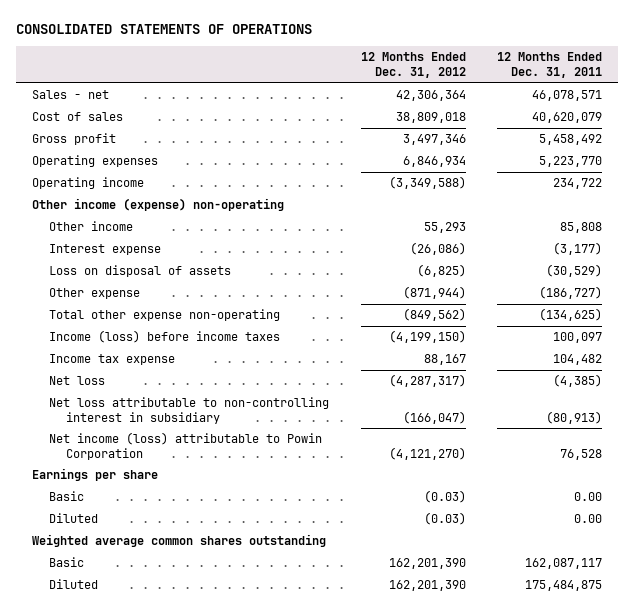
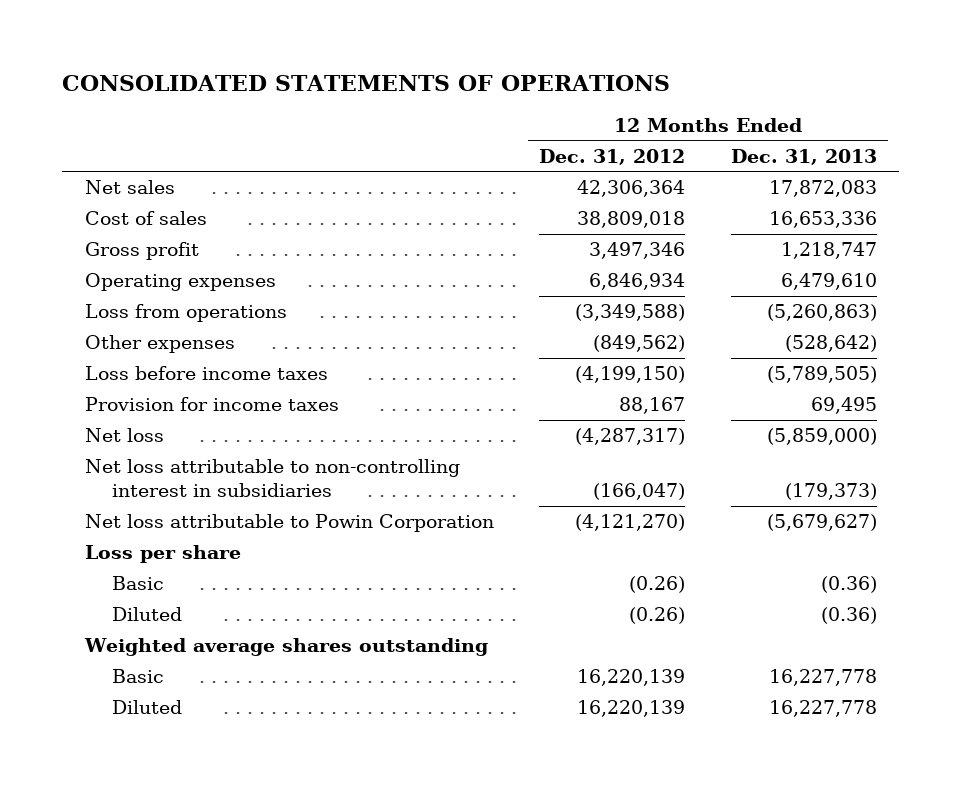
- | 12 Months Ended Dec. 31, 2012 | 12 Months Ended Dec. 31, 2011
+ | 12 Months Ended Dec. 31, 2012 | 12 Months Ended Dec. 31, 2013
- Sales - net | 42,306,364 | 46,078,571
+ Net sales | 42,306,364 | 17,872,083
- Operating income | (3,349,588) | 234,722
- Other income (expense) non-operating
- Other income | 55,293 | 85,808
- Interest expense | (26,086) | (3,177)
- Loss on disposal of assets | (6,825) | (30,529)
- Other expense | (871,944) | (186,727)
- Total other expense non-operating | (849,562) | (134,625)
- Income (loss) before income taxes | (4,199,150) | 100,097
- Income tax expense | 88,167 | 104,482
+ Loss from operations | (3,349,588) | (5,260,863)
+ Other expenses | (849,562) | (528,642)
+ Loss before income taxes | (4,199,150) | (5,789,505)
+ Provision for income taxes | 88,167 | 69,495
- Net loss attributable to non-controlling interest in subsidiary | (166,047) | (80,913)
- Net income (loss) attributable to Powin Corporation | (4,121,270) | 76,528
- Earnings per share
- Basic | (0.03) | 0.00
- Diluted | (0.03) | 0.00
- Weighted average common shares outstanding
- Basic | 162,201,390 | 162,087,117
- Diluted | 162,201,390 | 175,484,875
+ Net loss attributable to non-controlling interest in subsidiaries | (166,047) | (179,373)
+ Net loss attributable to Powin Corporation | (4,121,270) | (5,679,627)
+ Loss per share
+ Basic | (0.26) | (0.36)
+ Diluted | (0.26) | (0.36)
+ Weighted average shares outstanding
+ Basic | 16,220,139 | 16,227,778
+ Diluted | 16,220,139 | 16,227,778

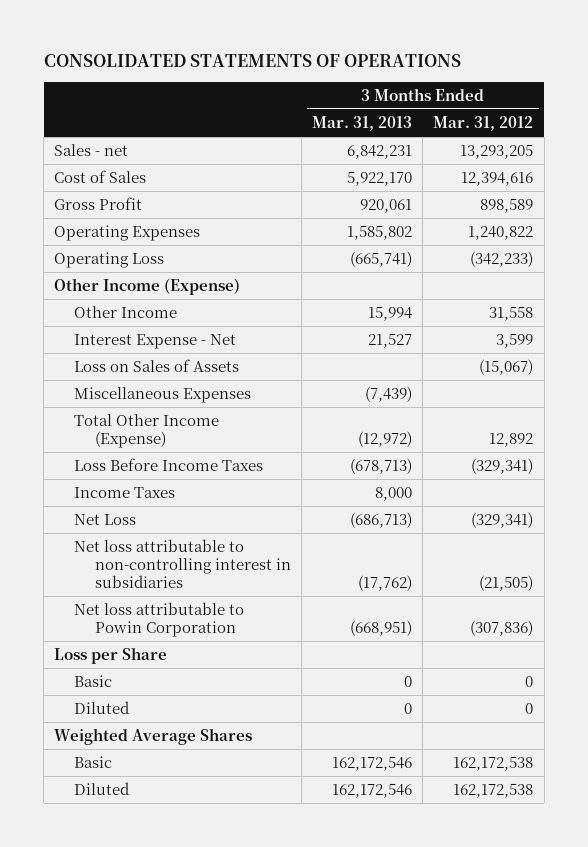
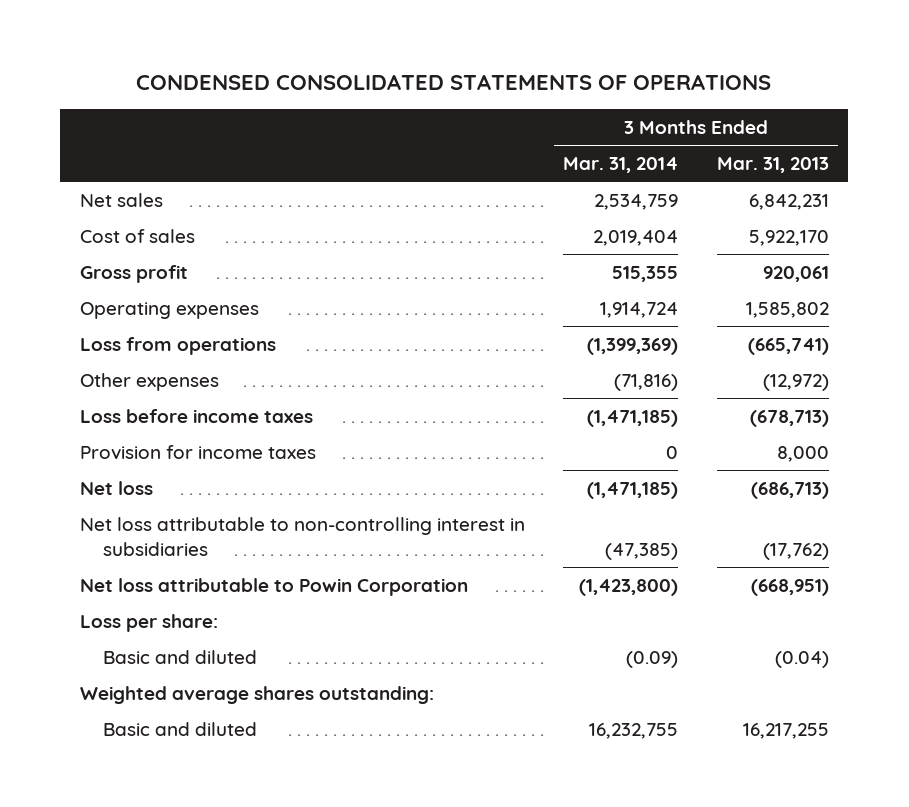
- CONSOLIDATED STATEMENTS OF OPERATIONS
+ CONDENSED CONSOLIDATED STATEMENTS OF OPERATIONS
- | 3 Months Ended Mar. 31, 2013 | 3 Months Ended Mar. 31, 2012
+ | 3 Months Ended Mar. 31, 2014 | 3 Months Ended Mar. 31, 2013
- Sales - net | 6,842,231 | 13,293,205
- Cost of Sales | 5,922,170 | 12,394,616
- Gross Profit | 920,061 | 898,589
- Operating Expenses | 1,585,802 | 1,240,822
- Operating Loss | (665,741) | (342,233)
- Other Income (Expense)
- Other Income | 15,994 | 31,558
- Interest Expense - Net | 21,527 | 3,599
- Loss on Sales of Assets | | (15,067)
- Miscellaneous Expenses | (7,439) |
- Total Other Income (Expense) | (12,972) | 12,892
- Loss Before Income Taxes | (678,713) | (329,341)
- Income Taxes | 8,000 |
- Net Loss | (686,713) | (329,341)
+ Net sales | 2,534,759 | 6,842,231
+ Cost of sales | 2,019,404 | 5,922,170
+ Gross profit | 515,355 | 920,061
+ Operating expenses | 1,914,724 | 1,585,802
+ Loss from operations | (1,399,369) | (665,741)
+ Other expenses | (71,816) | (12,972)
+ Loss before income taxes | (1,471,185) | (678,713)
+ Provision for income taxes | 0 | 8,000
+ Net loss | (1,471,185) | (686,713)
- Loss per Share
- Basic | 0 | 0
- Diluted | 0 | 0
- Weighted Average Shares
- Basic | 162,172,546 | 162,172,538
- Diluted | 162,172,546 | 162,172,538
+ Loss per share:
+ Basic and diluted | (0.09) | (0.04)
+ Weighted average shares outstanding:
+ Basic and diluted | 16,232,755 | 16,217,255

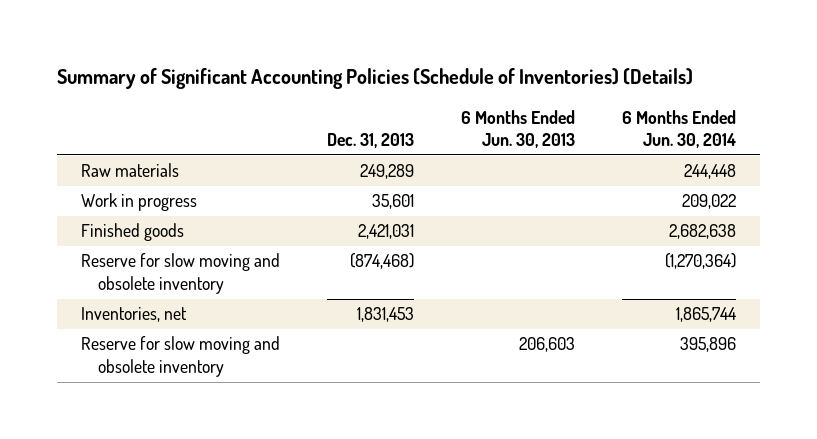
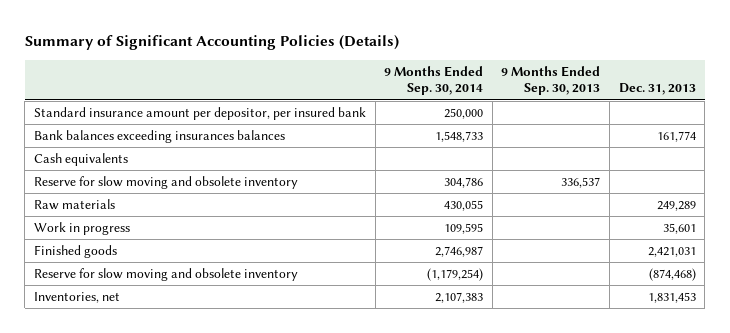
- Summary of Significant Accounting Policies (Schedule of Inventories) (Details)
+ Summary of Significant Accounting Policies (Details)
- | Dec. 31, 2013 | 6 Months Ended Jun. 30, 2013 | 6 Months Ended Jun. 30, 2014
+ | 9 Months Ended Sep. 30, 2014 | 9 Months Ended Sep. 30, 2013 | Dec. 31, 2013
+ Standard insurance amount per depositor, per insured bank | 250,000 | |
+ Bank balances exceeding insurances balances | 1,548,733 | | 161,774
+ Cash equivalents
moved up: Reserve for slow moving and obsolete inventory | 304,786 | 336,537 |

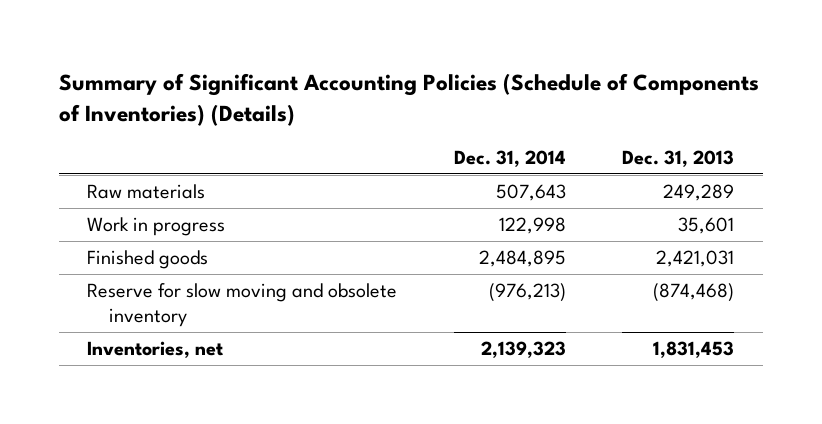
- Summary of Significant Accounting Policies (Details)
+ Summary of Significant Accounting Policies (Schedule of Components of Inventories) (Details)
- | 9 Months Ended Sep. 30, 2014 | 9 Months Ended Sep. 30, 2013 | Dec. 31, 2013
+ | Dec. 31, 2014 | Dec. 31, 2013
- Standard insurance amount per depositor, per insured bank | 250,000 | |
- Bank balances exceeding insurances balances | 1,548,733 | | 161,774
- Cash equivalents
- Reserve for slow moving and obsolete inventory | 304,786 | 336,537 |

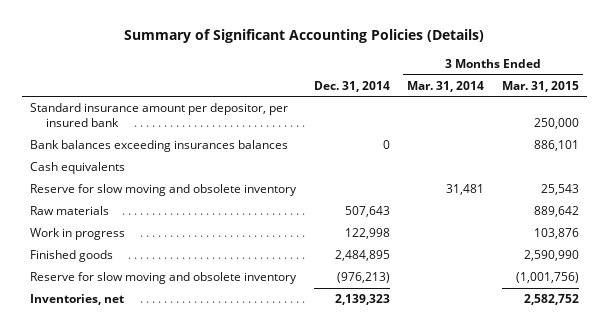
- Summary of Significant Accounting Policies (Schedule of Components of Inventories) (Details)
+ Summary of Significant Accounting Policies (Details)
- | Dec. 31, 2014 | Dec. 31, 2013
+ | Dec. 31, 2014 | 3 Months Ended Mar. 31, 2014 | 3 Months Ended Mar. 31, 2015
+ Standard insurance amount per depositor, per insured bank | | | 250,000
+ Bank balances exceeding insurances balances | 0 | | 886,101
+ Cash equivalents
+ Reserve for slow moving and obsolete inventory | | 31,481 | 25,543

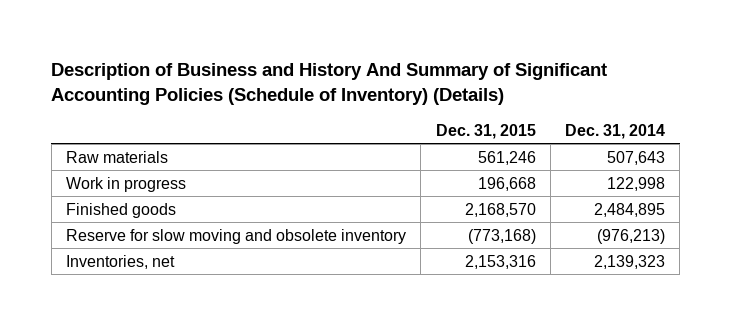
- Summary of Significant Accounting Policies (Details)
+ Description of Business and History And Summary of Significant Accounting Policies (Schedule of Inventory) (Details)
- | Dec. 31, 2014 | 3 Months Ended Mar. 31, 2014 | 3 Months Ended Mar. 31, 2015
+ | Dec. 31, 2015 | Dec. 31, 2014
- Standard insurance amount per depositor, per insured bank | | | 250,000
- Bank balances exceeding insurances balances | 0 | | 886,101
- Cash equivalents
- Reserve for slow moving and obsolete inventory | | 31,481 | 25,543

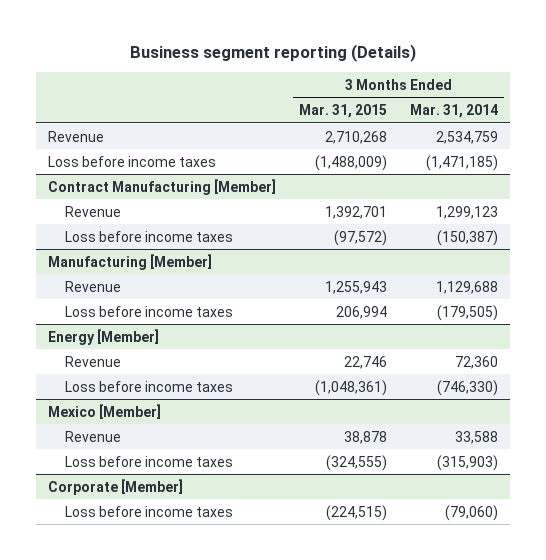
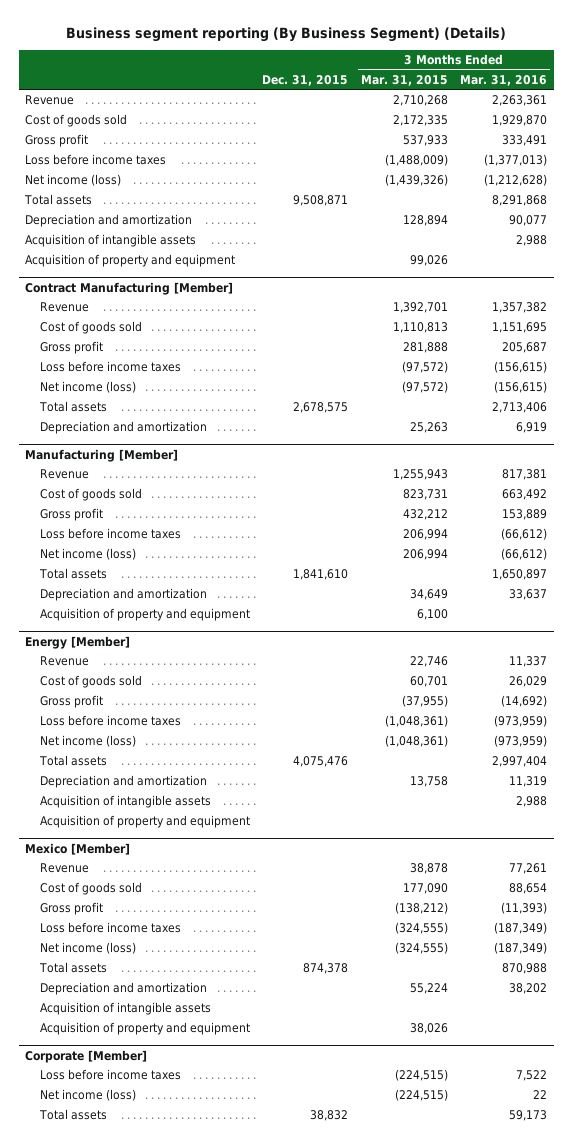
- Business segment reporting (Details)
+ Business segment reporting (By Business Segment) (Details)
- | 3 Months Ended Mar. 31, 2015 | 3 Months Ended Mar. 31, 2014
+ | Dec. 31, 2015 | 3 Months Ended Mar. 31, 2015 | 3 Months Ended Mar. 31, 2016
+ Cost of goods sold | | 2,172,335 | 1,929,870
+ Gross profit | | 537,933 | 333,491
+ Net income (loss) | | (1,439,326) | (1,212,628)
+ Total assets | 9,508,871 | | 8,291,868
+ Depreciation and amortization | | 128,894 | 90,077
+ Acquisition of intangible assets | | | 2,988
+ Acquisition of property and equipment | | 99,026 |
@ Contract Manufacturing [Member]
+ Cost of goods sold | | 1,110,813 | 1,151,695
+ Gross profit | | 281,888 | 205,687
+ Net income (loss) | | (97,572) | (156,615)
+ Total assets | 2,678,575 | | 2,713,406
+ Depreciation and amortization | | 25,263 | 6,919
@ Manufacturing [Member]
+ Cost of goods sold | | 823,731 | 663,492
+ Gross profit | | 432,212 | 153,889
+ Net income (loss) | | 206,994 | (66,612)
+ Total assets | 1,841,610 | | 1,650,897
+ Depreciation and amortization | | 34,649 | 33,637
+ Acquisition of property and equipment | | 6,100 |
@ Energy [Member]
+ Cost of goods sold | | 60,701 | 26,029
+ Gross profit | | (37,955) | (14,692)
+ Net income (loss) | | (1,048,361) | (973,959)
+ Total assets | 4,075,476 | | 2,997,404
+ Depreciation and amortization | | 13,758 | 11,319
+ Acquisition of intangible assets | | | 2,988
+ Acquisition of property and equipment
@ Mexico [Member]
+ Cost of goods sold | | 177,090 | 88,654
+ Gross profit | | (138,212) | (11,393)
+ Net income (loss) | | (324,555) | (187,349)
+ Total assets | 874,378 | | 870,988
+ Depreciation and amortization | | 55,224 | 38,202
+ Acquisition of intangible assets
+ Acquisition of property and equipment | | 38,026 |
@ Corporate [Member]
+ Net income (loss) | | (224,515) | 22
+ Total assets | 38,832 | | 59,173

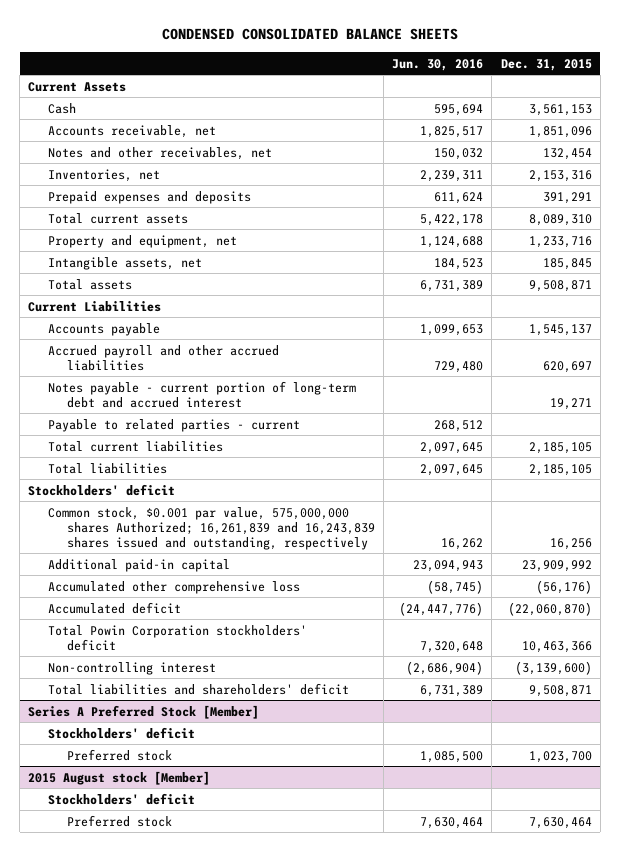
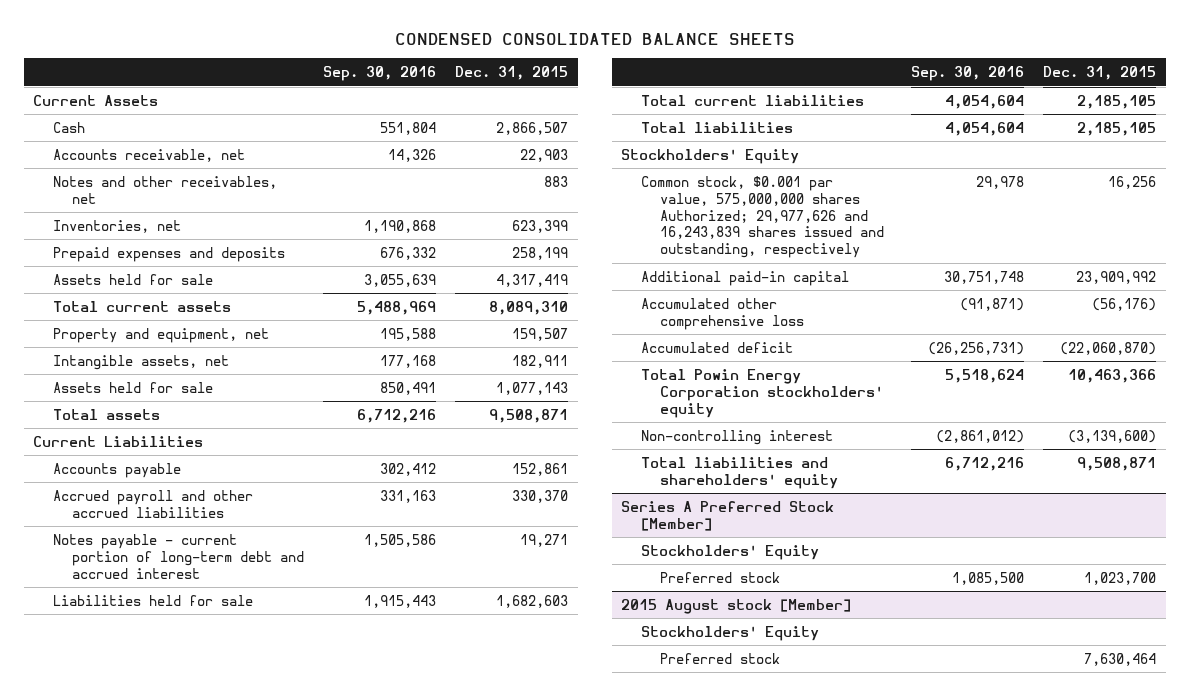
- | Jun. 30, 2016 | Dec. 31, 2015
+ | Sep. 30, 2016 | Dec. 31, 2015
- Cash | 595,694 | 3,561,153
- Accounts receivable, net | 1,825,517 | 1,851,096
- Notes and other receivables, net | 150,032 | 132,454
- Inventories, net | 2,239,311 | 2,153,316
- Prepaid expenses and deposits | 611,624 | 391,291
+ Cash | 551,804 | 2,866,507
+ Accounts receivable, net | 14,326 | 22,903
+ Notes and other receivables, net | | 883
+ Inventories, net | 1,190,868 | 623,399
+ Prepaid expenses and deposits | 676,332 | 258,199
+ Assets held for sale | 3,055,639 | 4,317,419
- Property and equipment, net | 1,124,688 | 1,233,716
- Intangible assets, net | 184,523 | 185,845
+ Property and equipment, net | 195,588 | 159,507
+ Intangible assets, net | 177,168 | 182,911
+ Assets held for sale | 850,491 | 1,077,143
- Accounts payable | 1,099,653 | 1,545,137
- Accrued payroll and other accrued liabilities | 729,480 | 620,697
+ Accounts payable | 302,412 | 152,861
+ Accrued payroll and other accrued liabilities | 331,163 | 330,370
- Payable to related parties - current | 268,512 |
+ Liabilities held for sale | 1,915,443 | 1,682,603
- Stockholders' deficit
- Common stock, $0.001 par value, 575,000,000 shares Authorized; 16,261,839 and 16,243,839 shares issued and outstanding, respectively | 16,262 | 16,256
+ Stockholders' Equity
+ Common stock, $0.001 par value, 575,000,000 shares Authorized; 29,977,626 and 16,243,839 shares issued and outstanding, respectively | 29,978 | 16,256
- Total Powin Corporation stockholders' deficit | 7,320,648 | 10,463,366
+ Total Powin Energy Corporation stockholders' equity | 5,518,624 | 10,463,366
- Total liabilities and shareholders' deficit | 6,731,389 | 9,508,871
+ Total liabilities and shareholders' equity | 6,712,216 | 9,508,871
@ Series A Preferred Stock [Member]
- Stockholders' deficit
+ Stockholders' Equity
@ 2015 August stock [Member]
- Stockholders' deficit
+ Stockholders' Equity

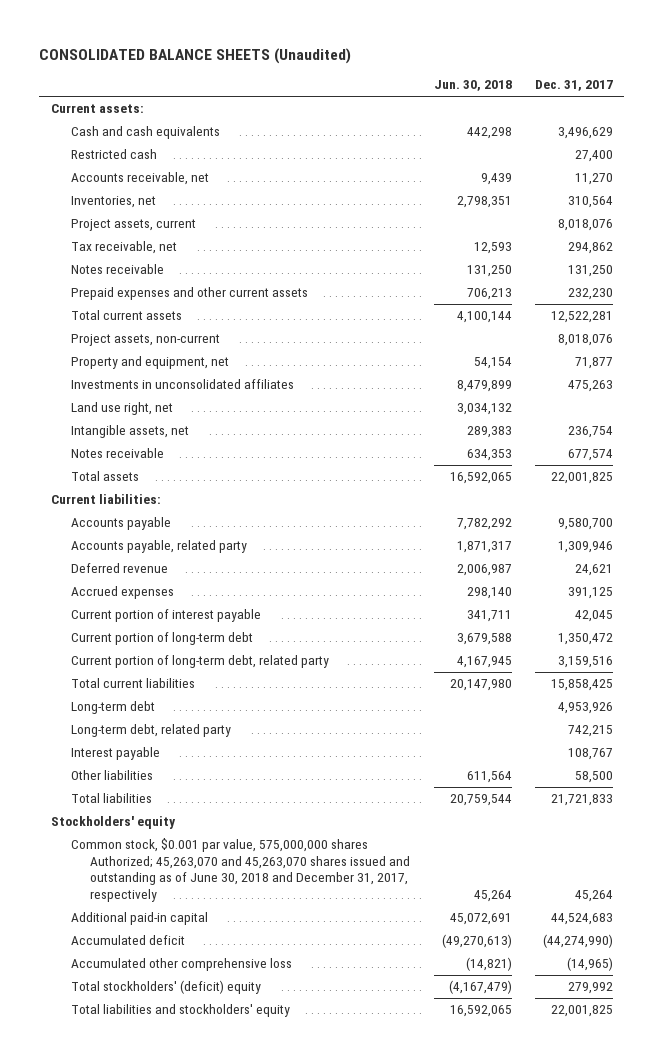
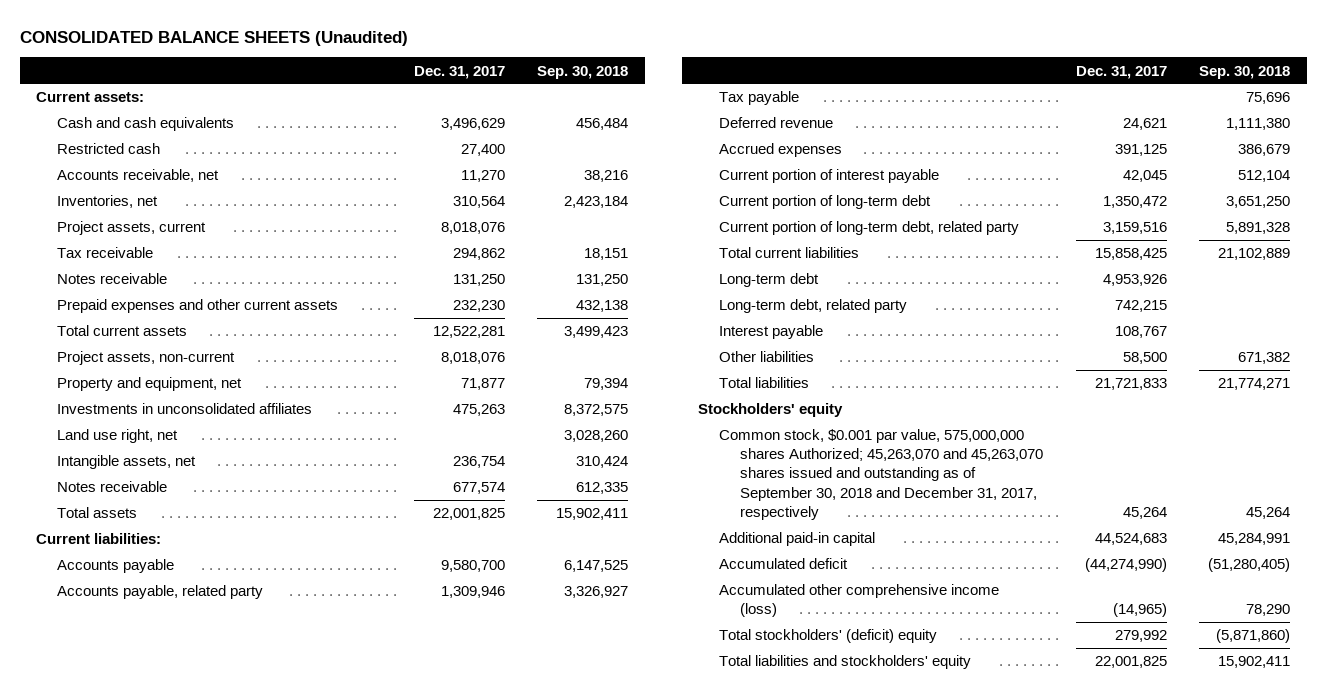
- | Jun. 30, 2018 | Dec. 31, 2017
+ | Dec. 31, 2017 | Sep. 30, 2018
- Tax receivable, net | 12,593 | 294,862
+ Tax receivable | 294,862 | 18,151
+ Tax payable | | 75,696
- Common stock, $0.001 par value, 575,000,000 shares Authorized; 45,263,070 and 45,263,070 shares issued and outstanding as of June 30, 2018 and December 31, 2017, respectively | 45,264 | 45,264
+ Common stock, $0.001 par value, 575,000,000 shares Authorized; 45,263,070 and 45,263,070 shares issued and outstanding as of September 30, 2018 and December 31, 2017, respectively | 45,264 | 45,264
- Accumulated other comprehensive loss | (14,821) | (14,965)
+ Accumulated other comprehensive income (loss) | (14,965) | 78,290

